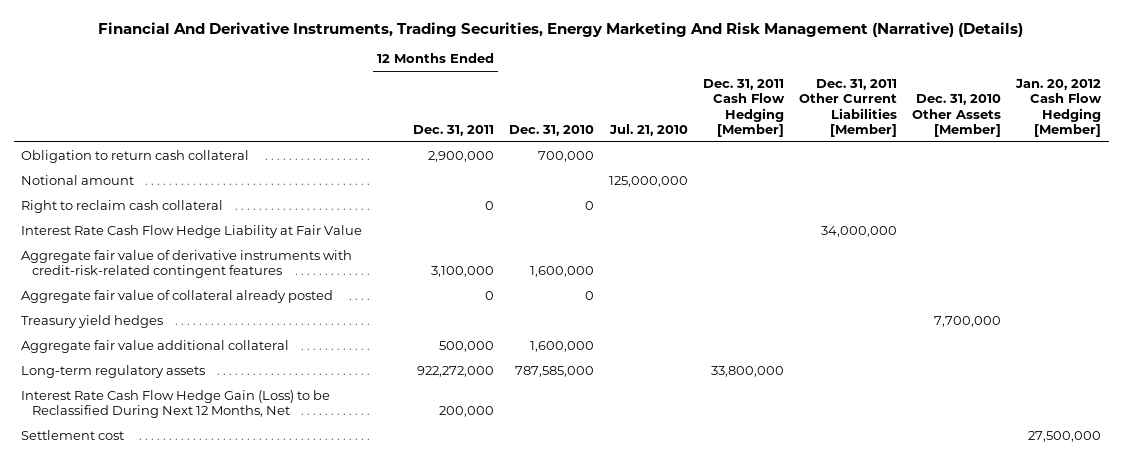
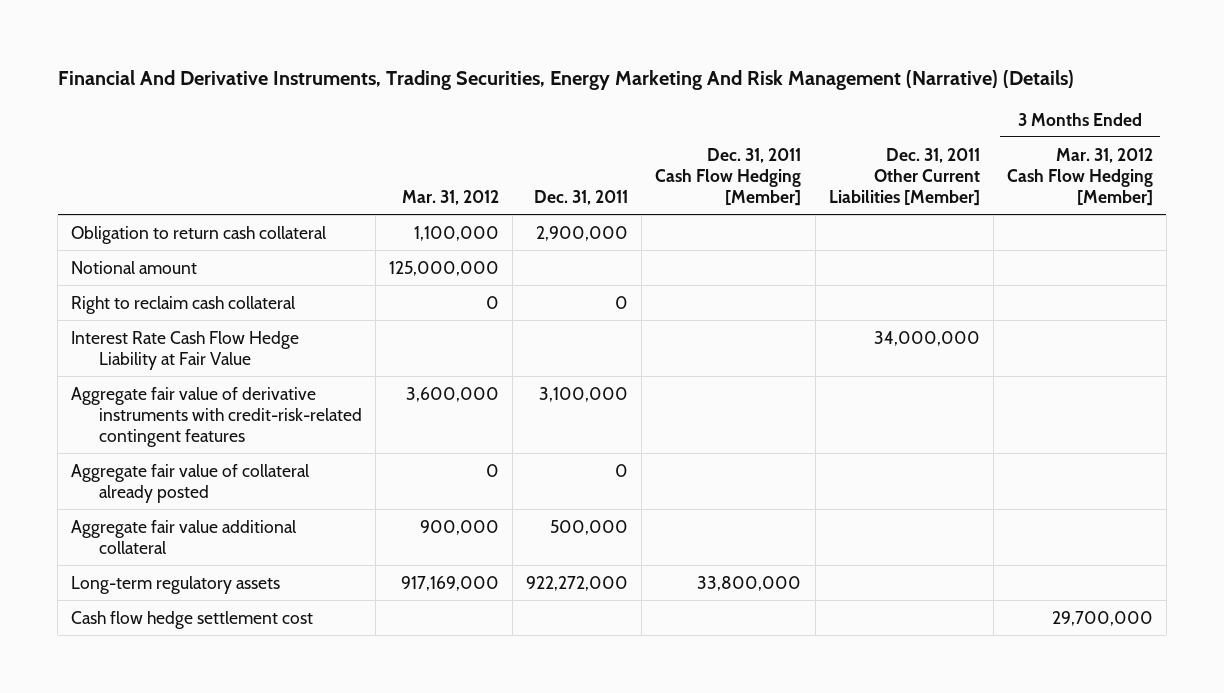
- | 12 Months Ended Dec. 31, 2011 | Dec. 31, 2010 | Jul. 21, 2010 | Dec. 31, 2011 Cash Flow Hedging [Member] | Dec. 31, 2011 Other Current Liabilities [Member] | Dec. 31, 2010 Other Assets [Member] | Jan. 20, 2012 Cash Flow Hedging [Member]
+ | Mar. 31, 2012 | Dec. 31, 2011 | Dec. 31, 2011 Cash Flow Hedging [Member] | Dec. 31, 2011 Other Current Liabilities [Member] | 3 Months Ended Mar. 31, 2012 Cash Flow Hedging [Member]
- Treasury yield hedges | | | | | | 7,700,000 |
- Interest Rate Cash Flow Hedge Gain (Loss) to be Reclassified During Next 12 Months, Net | 200,000 | | | | | |
- Settlement cost | | | | | | | 27,500,000
+ Cash flow hedge settlement cost | | | | | 29,700,000

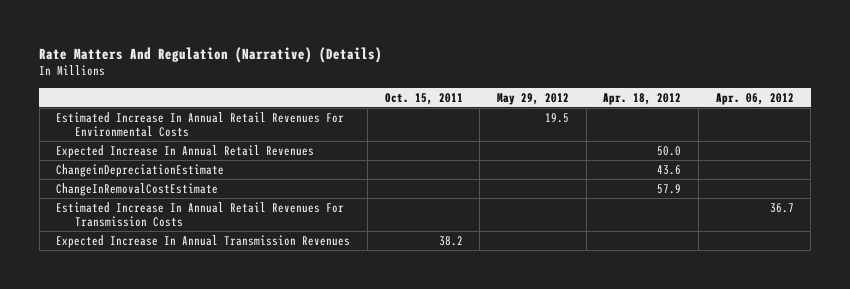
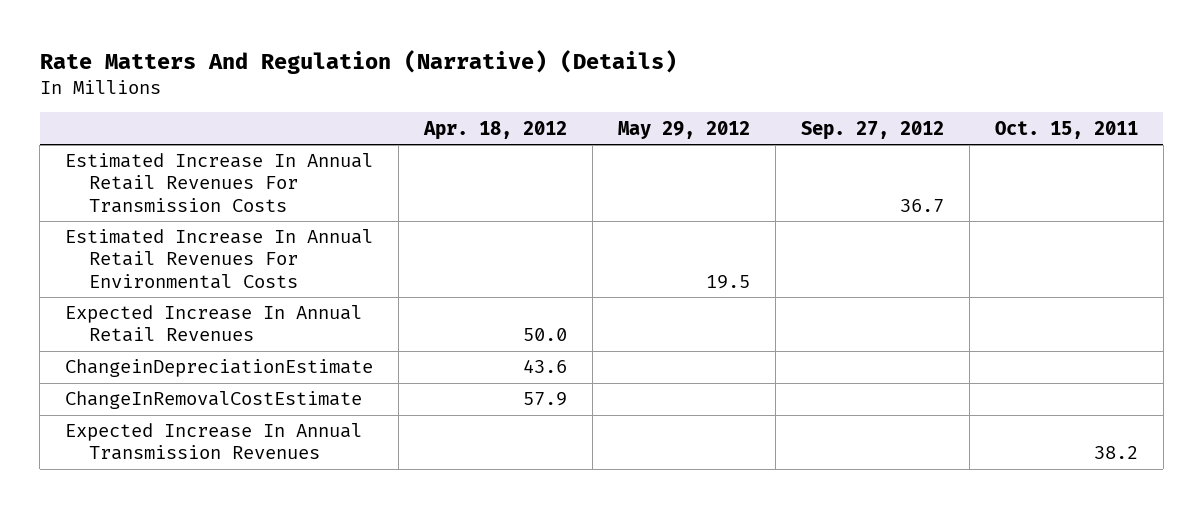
- | Oct. 15, 2011 | May 29, 2012 | Apr. 18, 2012 | Apr. 06, 2012
+ | Apr. 18, 2012 | May 29, 2012 | Sep. 27, 2012 | Oct. 15, 2011
moved up: Estimated Increase In Annual Retail Revenues For Transmission Costs | | | 36.7 |

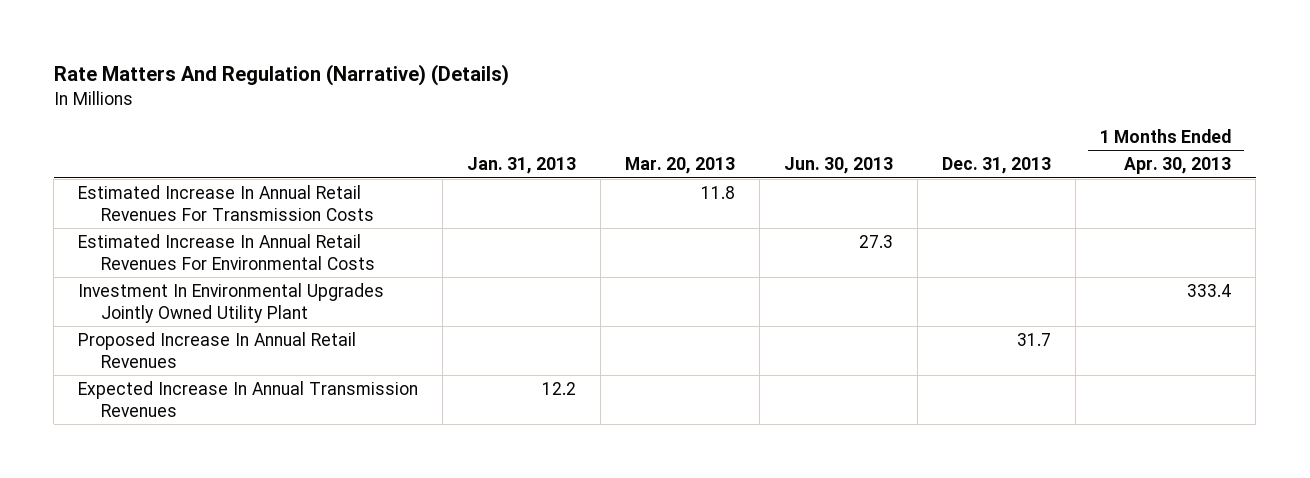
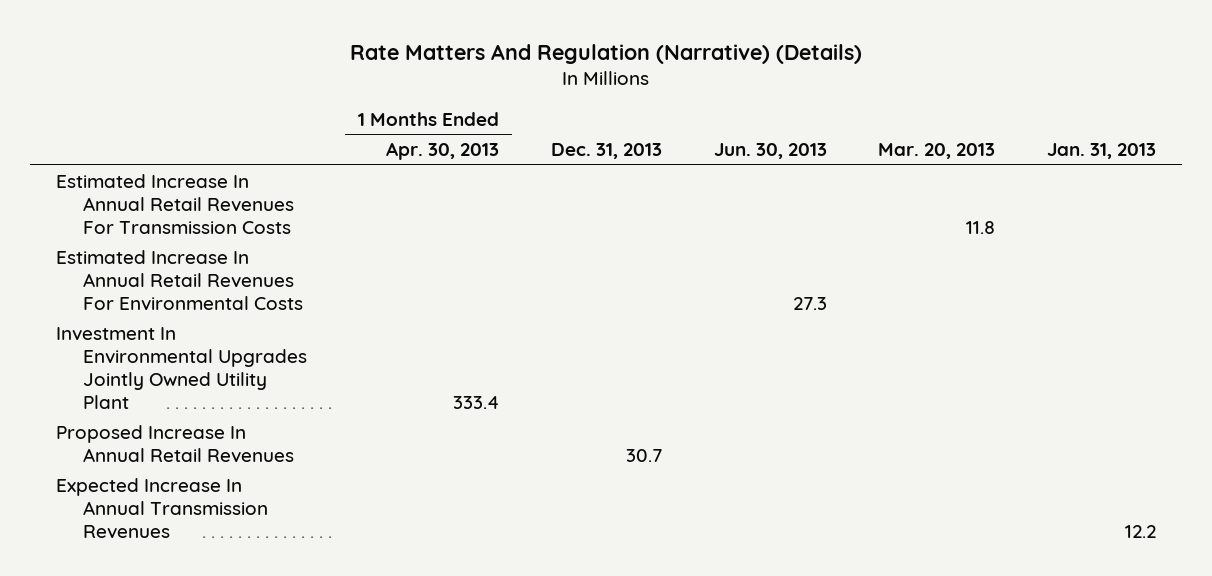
- | Jan. 31, 2013 | Mar. 20, 2013 | Jun. 30, 2013 | Dec. 31, 2013 | 1 Months Ended Apr. 30, 2013
+ | 1 Months Ended Apr. 30, 2013 | Dec. 31, 2013 | Jun. 30, 2013 | Mar. 20, 2013 | Jan. 31, 2013
- Proposed Increase In Annual Retail Revenues | | | | 31.7 |
+ Proposed Increase In Annual Retail Revenues | | 30.7 | | |

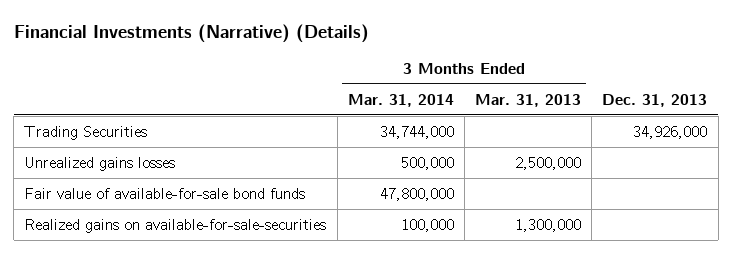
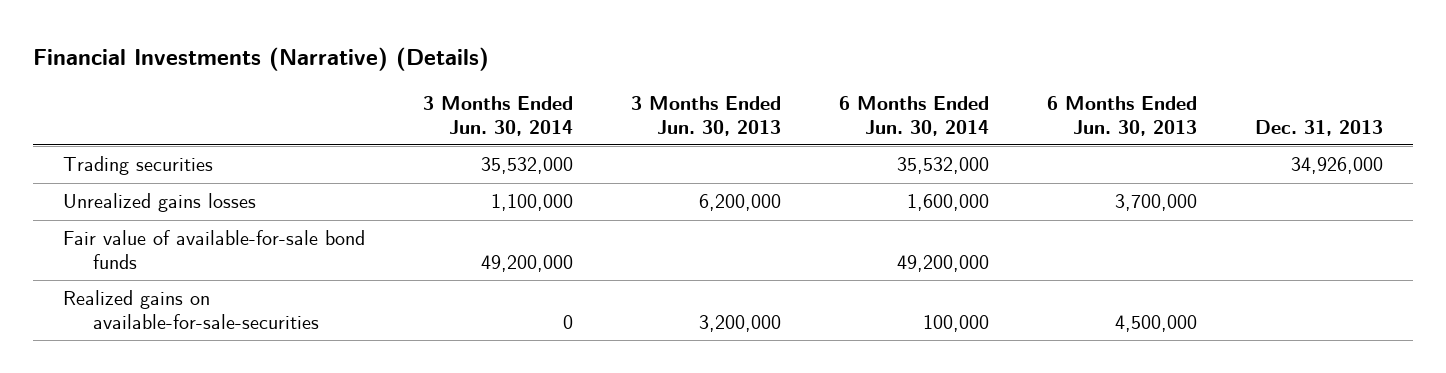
- | 3 Months Ended Mar. 31, 2014 | 3 Months Ended Mar. 31, 2013 | Dec. 31, 2013
+ | 3 Months Ended Jun. 30, 2014 | 3 Months Ended Jun. 30, 2013 | 6 Months Ended Jun. 30, 2014 | 6 Months Ended Jun. 30, 2013 | Dec. 31, 2013
- Trading Securities | 34,744,000 | | 34,926,000
+ Trading securities | 35,532,000 | | 35,532,000 | | 34,926,000

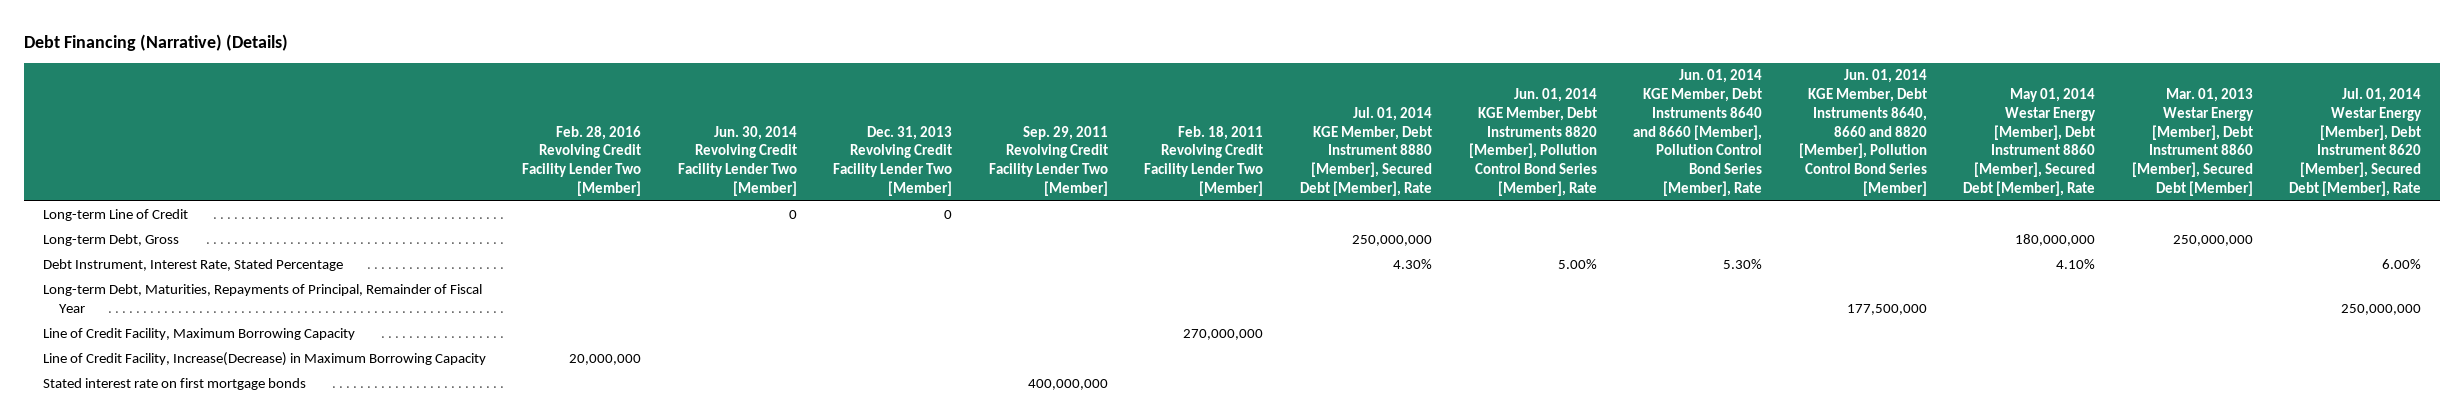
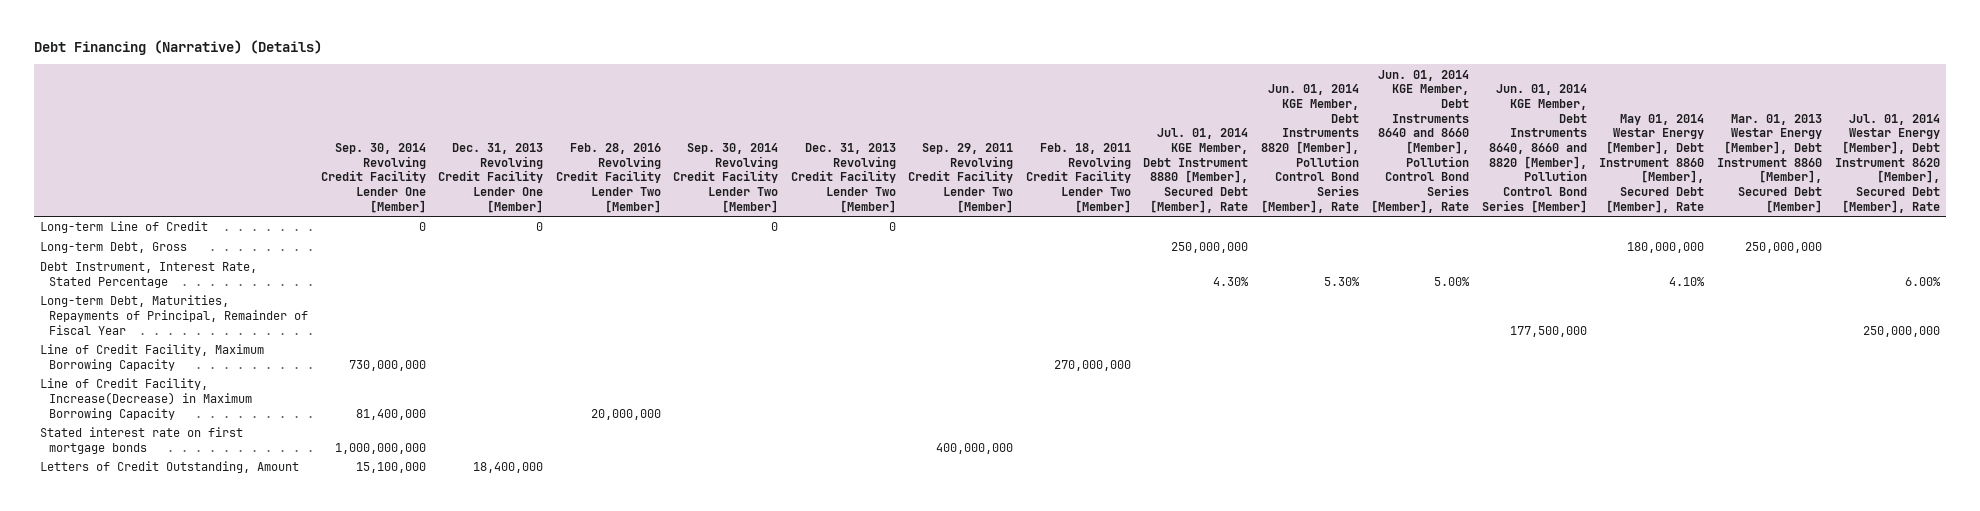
- | Feb. 28, 2016 Revolving Credit Facility Lender Two [Member] | Jun. 30, 2014 Revolving Credit Facility Lender Two [Member] | Dec. 31, 2013 Revolving Credit Facility Lender Two [Member] | Sep. 29, 2011 Revolving Credit Facility Lender Two [Member] | Feb. 18, 2011 Revolving Credit Facility Lender Two [Member] | Jul. 01, 2014 KGE Member, Debt Instrument 8880 [Member], Secured Debt [Member], Rate | Jun. 01, 2014 KGE Member, Debt Instruments 8820 [Member], Pollution Control Bond Series [Member], Rate | Jun. 01, 2014 KGE Member, Debt Instruments 8640 and 8660 [Member], Pollution Control Bond Series [Member], Rate | Jun. 01, 2014 KGE Member, Debt Instruments 8640, 8660 and 8820 [Member], Pollution Control Bond Series [Member] | May 01, 2014 Westar Energy [Member], Debt Instrument 8860 [Member], Secured Debt [Member], Rate | Mar. 01, 2013 Westar Energy [Member], Debt Instrument 8860 [Member], Secured Debt [Member] | Jul. 01, 2014 Westar Energy [Member], Debt Instrument 8620 [Member], Secured Debt [Member], Rate
+ | Sep. 30, 2014 Revolving Credit Facility Lender One [Member] | Dec. 31, 2013 Revolving Credit Facility Lender One [Member] | Feb. 28, 2016 Revolving Credit Facility Lender Two [Member] | Sep. 30, 2014 Revolving Credit Facility Lender Two [Member] | Dec. 31, 2013 Revolving Credit Facility Lender Two [Member] | Sep. 29, 2011 Revolving Credit Facility Lender Two [Member] | Feb. 18, 2011 Revolving Credit Facility Lender Two [Member] | Jul. 01, 2014 KGE Member, Debt Instrument 8880 [Member], Secured Debt [Member], Rate | Jun. 01, 2014 KGE Member, Debt Instruments 8820 [Member], Pollution Control Bond Series [Member], Rate | Jun. 01, 2014 KGE Member, Debt Instruments 8640 and 8660 [Member], Pollution Control Bond Series [Member], Rate | Jun. 01, 2014 KGE Member, Debt Instruments 8640, 8660 and 8820 [Member], Pollution Control Bond Series [Member] | May 01, 2014 Westar Energy [Member], Debt Instrument 8860 [Member], Secured Debt [Member], Rate | Mar. 01, 2013 Westar Energy [Member], Debt Instrument 8860 [Member], Secured Debt [Member] | Jul. 01, 2014 Westar Energy [Member], Debt Instrument 8620 [Member], Secured Debt [Member], Rate
- Debt Instrument, Interest Rate, Stated Percentage | | | | | | 4.30% | 5.00% | 5.30% | | 4.10% | | 6.00%
+ Debt Instrument, Interest Rate, Stated Percentage | | | | | | | | 4.30% | 5.30% | 5.00% | | 4.10% | | 6.00%
+ Letters of Credit Outstanding, Amount | 15,100,000 | 18,400,000 | | | | | | | | | | | |

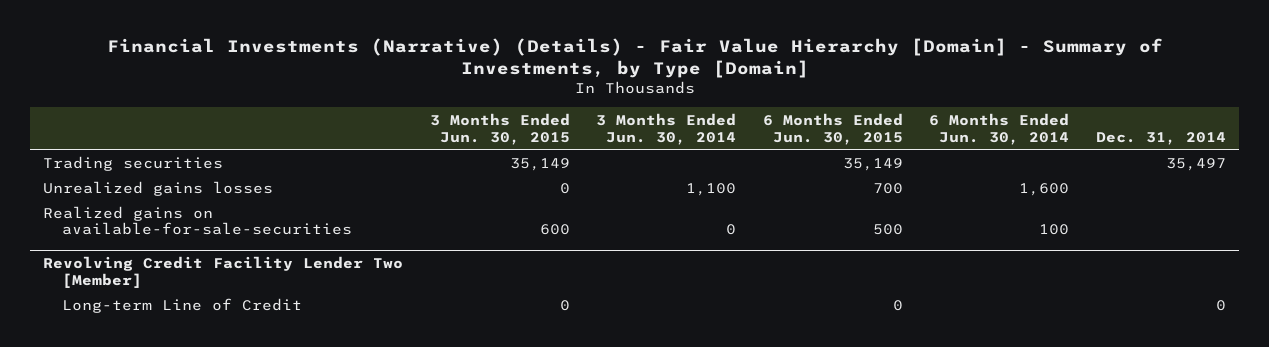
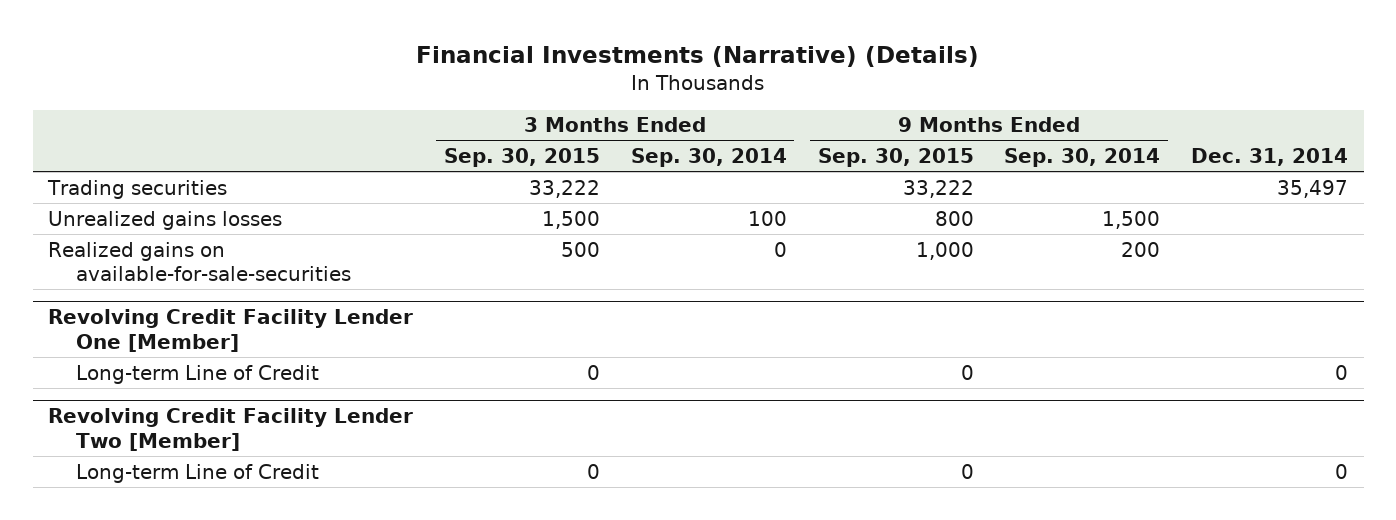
- Financial Investments (Narrative) (Details) - Fair Value Hierarchy [Domain] - Summary of Investments, by Type [Domain]
+ Financial Investments (Narrative) (Details)
- | 3 Months Ended Jun. 30, 2015 | 3 Months Ended Jun. 30, 2014 | 6 Months Ended Jun. 30, 2015 | 6 Months Ended Jun. 30, 2014 | Dec. 31, 2014
+ | 3 Months Ended Sep. 30, 2015 | 3 Months Ended Sep. 30, 2014 | 9 Months Ended Sep. 30, 2015 | 9 Months Ended Sep. 30, 2014 | Dec. 31, 2014
+ Revolving Credit Facility Lender One [Member]
+ Long-term Line of Credit | 0 | | 0 | | 0

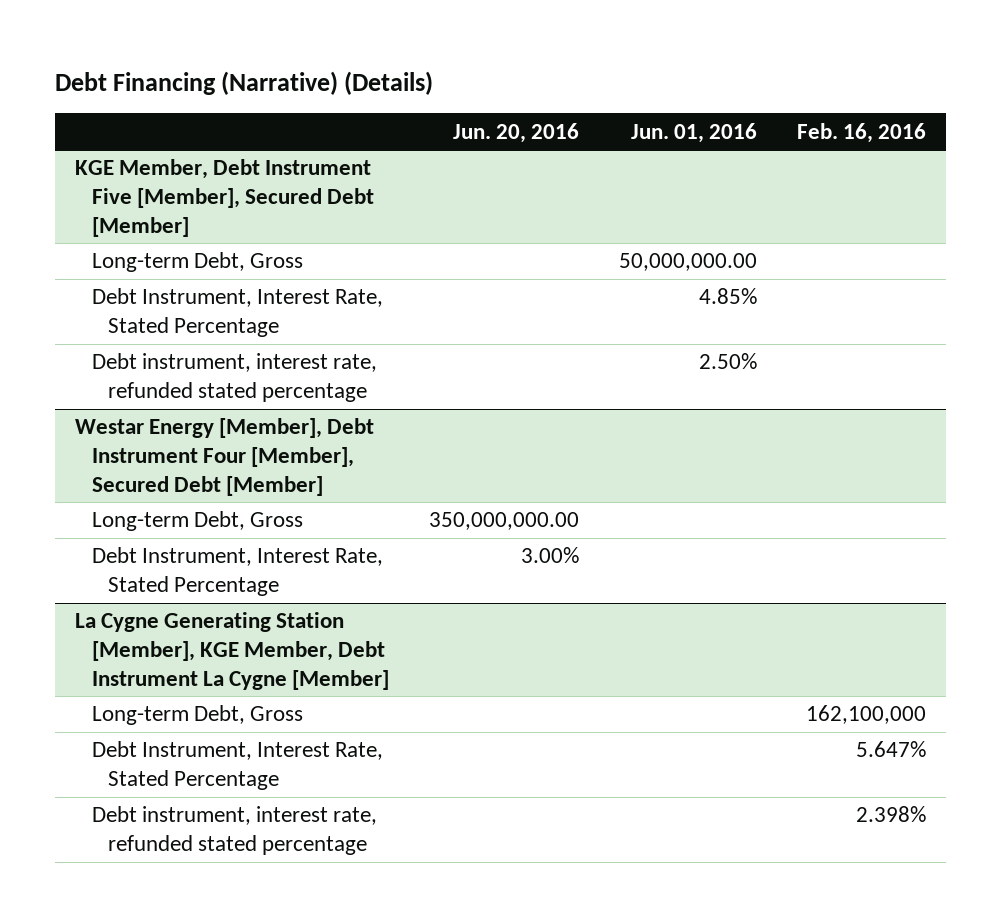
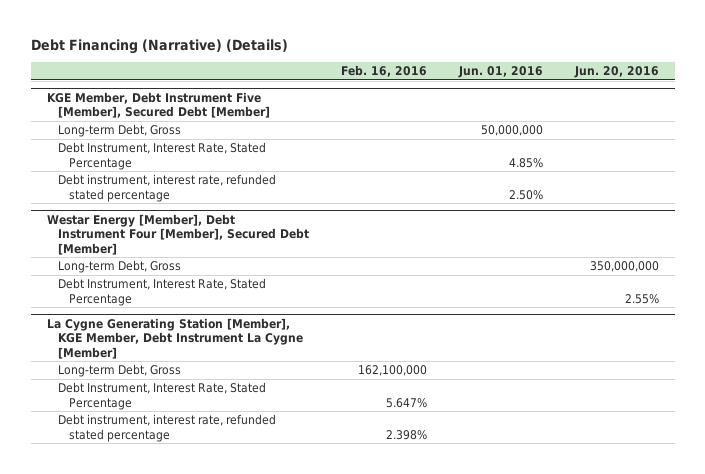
- | Jun. 20, 2016 | Jun. 01, 2016 | Feb. 16, 2016
+ | Feb. 16, 2016 | Jun. 01, 2016 | Jun. 20, 2016
@ KGE Member, Debt Instrument Five [Member], Secured Debt [Member]
- Long-term Debt, Gross | | 50,000,000.00 |
+ Long-term Debt, Gross | | 50,000,000 |
@ Westar Energy [Member], Debt Instrument Four [Member], Secured Debt [Member]
- Long-term Debt, Gross | 350,000,000.00 | |
- Debt Instrument, Interest Rate, Stated Percentage | 3.00% | |
+ Long-term Debt, Gross | | | 350,000,000
+ Debt Instrument, Interest Rate, Stated Percentage | | | 2.55%

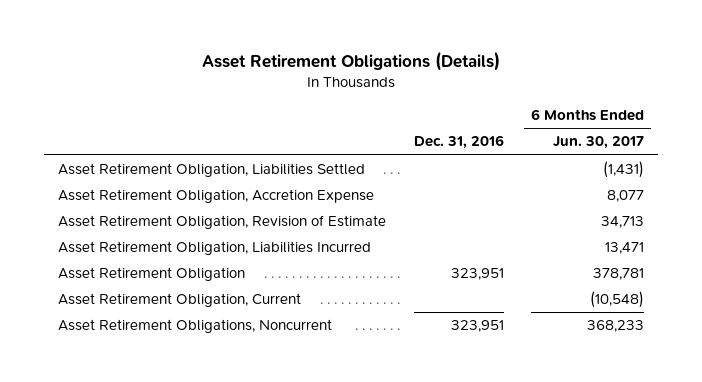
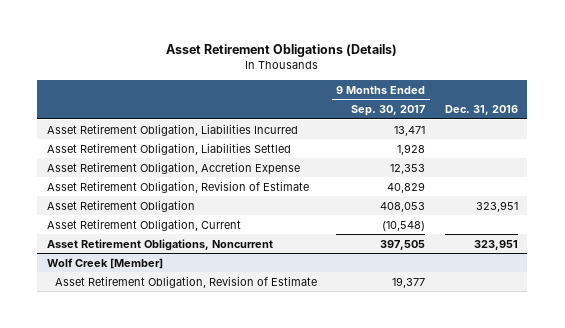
- | Dec. 31, 2016 | 6 Months Ended Jun. 30, 2017
+ | 9 Months Ended Sep. 30, 2017 | Dec. 31, 2016
moved up: Asset Retirement Obligation, Liabilities Incurred | 13,471 |
+ Wolf Creek [Member]
+ Asset Retirement Obligation, Revision of Estimate | 19,377 |

